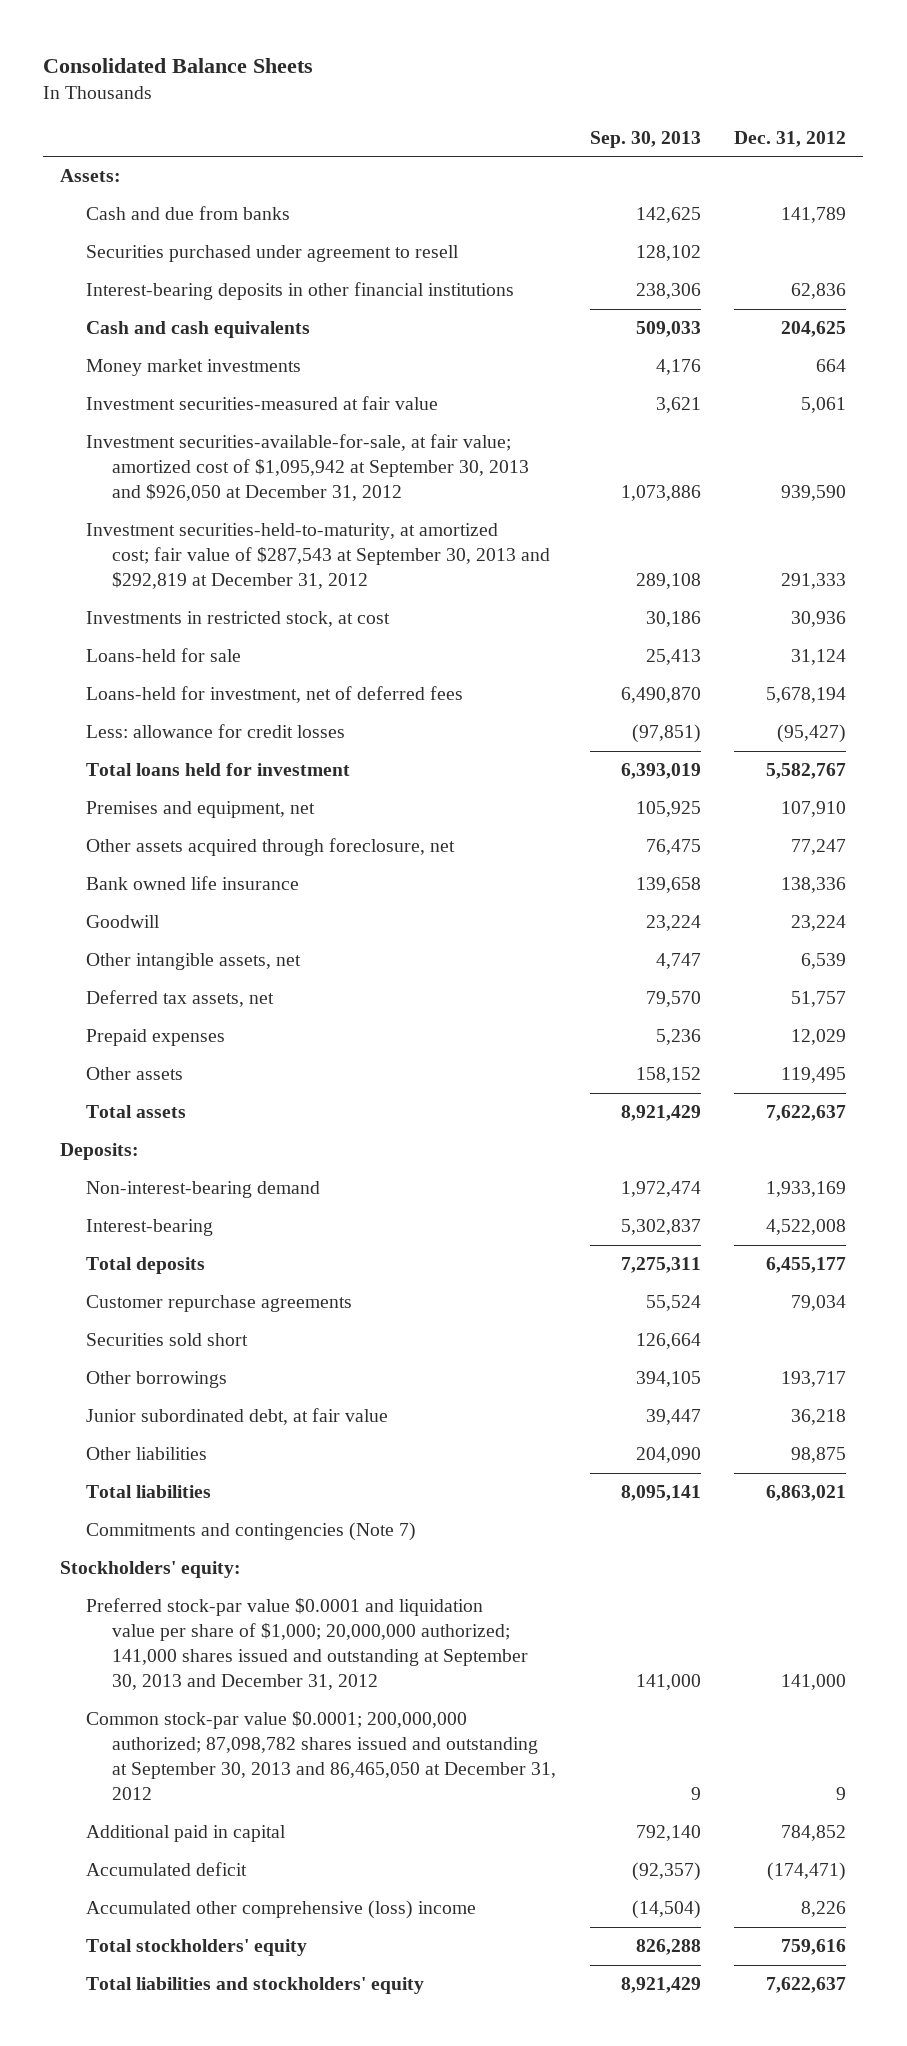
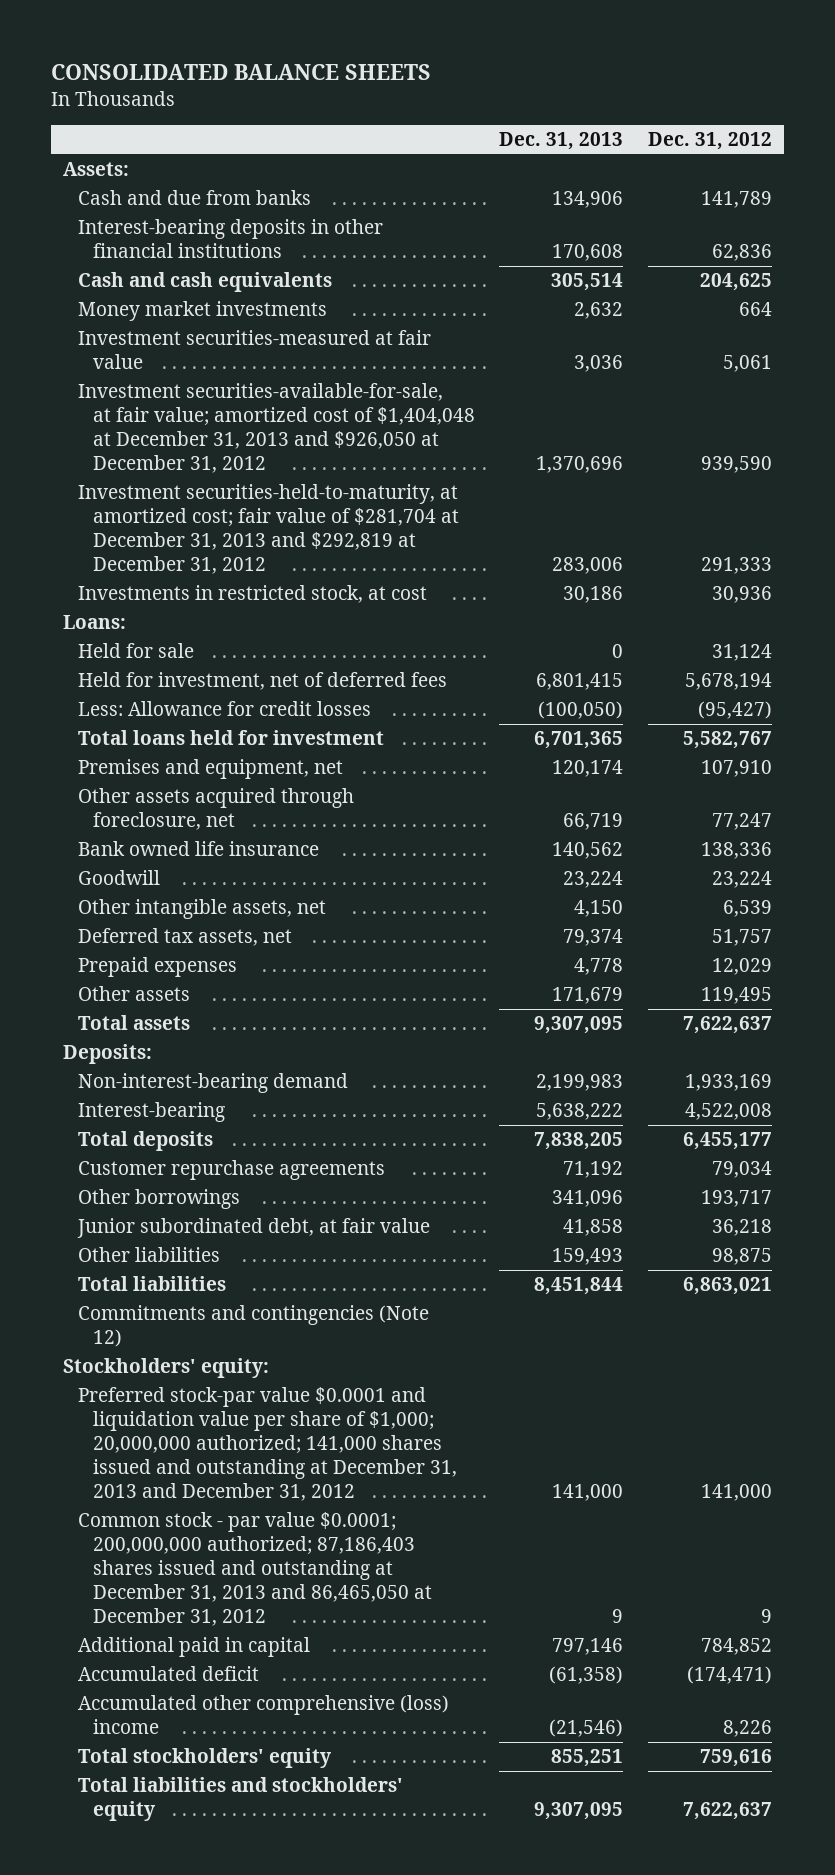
- Consolidated Balance Sheets
+ CONSOLIDATED BALANCE SHEETS
- | Sep. 30, 2013 | Dec. 31, 2012
+ | Dec. 31, 2013 | Dec. 31, 2012
- Securities purchased under agreement to resell | 128,102 |
- Investment securities-available-for-sale, at fair value; amortized cost of $1,095,942 at September 30, 2013 and $926,050 at December 31, 2012 | 1,073,886 | 939,590
- Investment securities-held-to-maturity, at amortized cost; fair value of $287,543 at September 30, 2013 and $292,819 at December 31, 2012 | 289,108 | 291,333
+ Investment securities-available-for-sale, at fair value; amortized cost of $1,404,048 at December 31, 2013 and $926,050 at December 31, 2012 | 1,370,696 | 939,590
+ Investment securities-held-to-maturity, at amortized cost; fair value of $281,704 at December 31, 2013 and $292,819 at December 31, 2012 | 283,006 | 291,333
- Loans-held for sale | 25,413 | 31,124
- Loans-held for investment, net of deferred fees | 6,490,870 | 5,678,194
- Less: allowance for credit losses | (97,851) | (95,427)
+ Loans:
+ Held for sale | 0 | 31,124
+ Held for investment, net of deferred fees | 6,801,415 | 5,678,194
+ Less: Allowance for credit losses | (100,050) | (95,427)
- Securities sold short | 126,664 |
- Commitments and contingencies (Note 7)
+ Commitments and contingencies (Note 12)
- Preferred stock-par value $0.0001 and liquidation value per share of $1,000; 20,000,000 authorized; 141,000 shares issued and outstanding at September 30, 2013 and December 31, 2012 | 141,000 | 141,000
- Common stock-par value $0.0001; 200,000,000 authorized; 87,098,782 shares issued and outstanding at September 30, 2013 and 86,465,050 at December 31, 2012 | 9 | 9
+ Preferred stock-par value $0.0001 and liquidation value per share of $1,000; 20,000,000 authorized; 141,000 shares issued and outstanding at December 31, 2013 and December 31, 2012 | 141,000 | 141,000
+ Common stock - par value $0.0001; 200,000,000 authorized; 87,186,403 shares issued and outstanding at December 31, 2013 and 86,465,050 at December 31, 2012 | 9 | 9

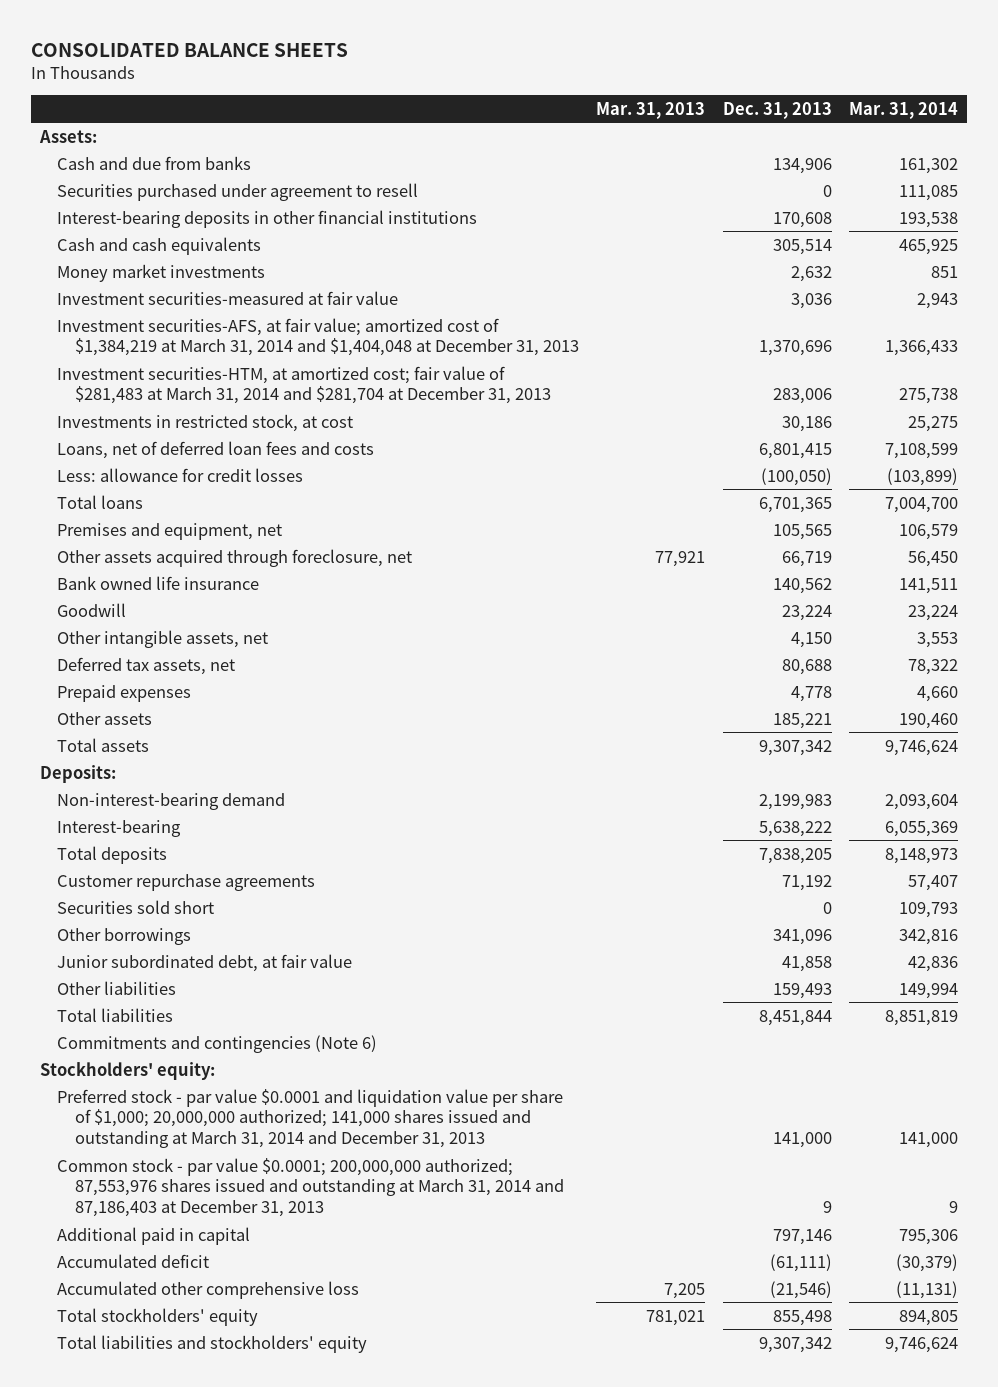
- | Dec. 31, 2013 | Dec. 31, 2012
+ | Mar. 31, 2013 | Dec. 31, 2013 | Mar. 31, 2014
+ Securities purchased under agreement to resell | | 0 | 111,085
- Investment securities-available-for-sale, at fair value; amortized cost of $1,404,048 at December 31, 2013 and $926,050 at December 31, 2012 | 1,370,696 | 939,590
- Investment securities-held-to-maturity, at amortized cost; fair value of $281,704 at December 31, 2013 and $292,819 at December 31, 2012 | 283,006 | 291,333
+ Investment securities-AFS, at fair value; amortized cost of $1,384,219 at March 31, 2014 and $1,404,048 at December 31, 2013 | | 1,370,696 | 1,366,433
+ Investment securities-HTM, at amortized cost; fair value of $281,483 at March 31, 2014 and $281,704 at December 31, 2013 | | 283,006 | 275,738
- Loans:
- Held for sale | 0 | 31,124
- Held for investment, net of deferred fees | 6,801,415 | 5,678,194
- Less: Allowance for credit losses | (100,050) | (95,427)
- Total loans held for investment | 6,701,365 | 5,582,767
- Premises and equipment, net | 120,174 | 107,910
+ Loans, net of deferred loan fees and costs | | 6,801,415 | 7,108,599
+ Less: allowance for credit losses | | (100,050) | (103,899)
+ Total loans | | 6,701,365 | 7,004,700
+ Premises and equipment, net | | 105,565 | 106,579
- Deferred tax assets, net | 79,374 | 51,757
+ Deferred tax assets, net | | 80,688 | 78,322
- Other assets | 171,679 | 119,495
- Total assets | 9,307,095 | 7,622,637
+ Other assets | | 185,221 | 190,460
+ Total assets | | 9,307,342 | 9,746,624
+ Securities sold short | | 0 | 109,793
- Commitments and contingencies (Note 12)
+ Commitments and contingencies (Note 6)
- Preferred stock-par value $0.0001 and liquidation value per share of $1,000; 20,000,000 authorized; 141,000 shares issued and outstanding at December 31, 2013 and December 31, 2012 | 141,000 | 141,000
- Common stock - par value $0.0001; 200,000,000 authorized; 87,186,403 shares issued and outstanding at December 31, 2013 and 86,465,050 at December 31, 2012 | 9 | 9
+ Preferred stock - par value $0.0001 and liquidation value per share of $1,000; 20,000,000 authorized; 141,000 shares issued and outstanding at March 31, 2014 and December 31, 2013 | | 141,000 | 141,000
+ Common stock - par value $0.0001; 200,000,000 authorized; 87,553,976 shares issued and outstanding at March 31, 2014 and 87,186,403 at December 31, 2013 | | 9 | 9
- Accumulated deficit | (61,358) | (174,471)
- Accumulated other comprehensive (loss) income | (21,546) | 8,226
- Total stockholders' equity | 855,251 | 759,616
- Total liabilities and stockholders' equity | 9,307,095 | 7,622,637
+ Accumulated deficit | | (61,111) | (30,379)
+ Accumulated other comprehensive loss | 7,205 | (21,546) | (11,131)
+ Total stockholders' equity | 781,021 | 855,498 | 894,805
+ Total liabilities and stockholders' equity | | 9,307,342 | 9,746,624

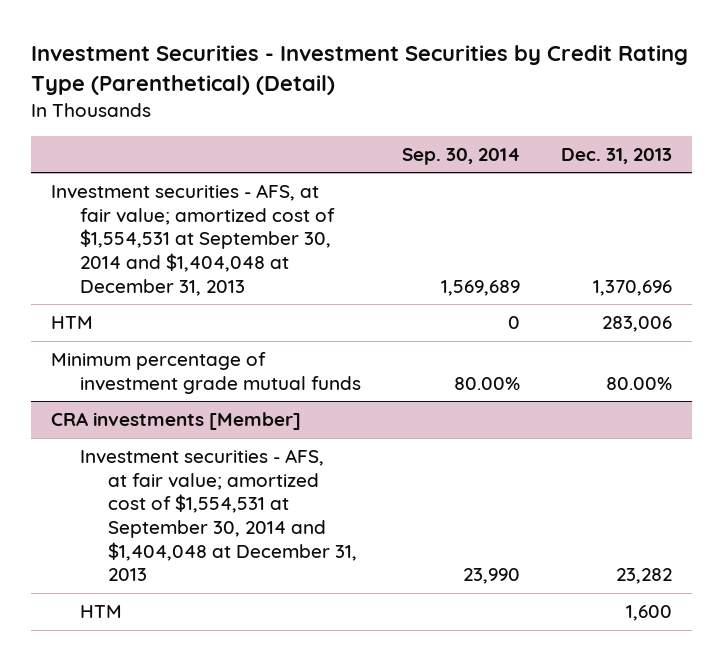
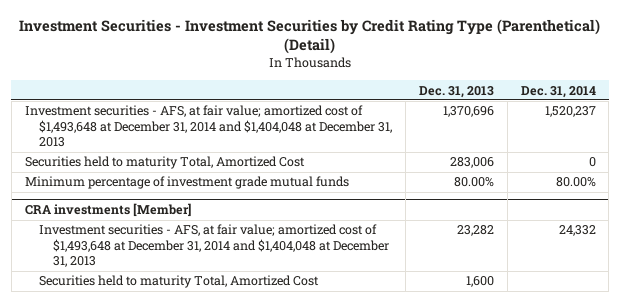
- | Sep. 30, 2014 | Dec. 31, 2013
+ | Dec. 31, 2013 | Dec. 31, 2014
- Investment securities - AFS, at fair value; amortized cost of $1,554,531 at September 30, 2014 and $1,404,048 at December 31, 2013 | 1,569,689 | 1,370,696
- HTM | 0 | 283,006
+ Investment securities - AFS, at fair value; amortized cost of $1,493,648 at December 31, 2014 and $1,404,048 at December 31, 2013 | 1,370,696 | 1,520,237
+ Securities held to maturity Total, Amortized Cost | 283,006 | 0
@ CRA investments [Member]
- Investment securities - AFS, at fair value; amortized cost of $1,554,531 at September 30, 2014 and $1,404,048 at December 31, 2013 | 23,990 | 23,282
- HTM | | 1,600
+ Investment securities - AFS, at fair value; amortized cost of $1,493,648 at December 31, 2014 and $1,404,048 at December 31, 2013 | 23,282 | 24,332
+ Securities held to maturity Total, Amortized Cost | 1,600 |

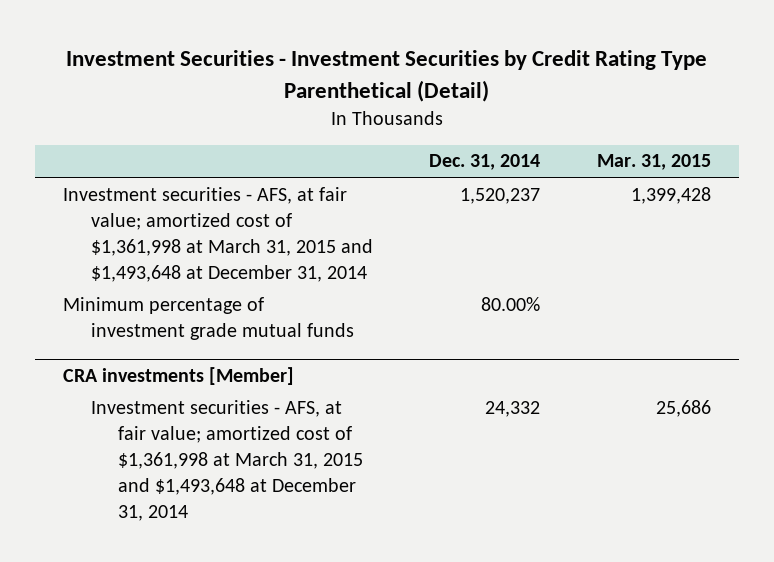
- Investment Securities - Investment Securities by Credit Rating Type (Parenthetical) (Detail)
+ Investment Securities - Investment Securities by Credit Rating Type Parenthetical (Detail)
- | Dec. 31, 2013 | Dec. 31, 2014
+ | Dec. 31, 2014 | Mar. 31, 2015
- Investment securities - AFS, at fair value; amortized cost of $1,493,648 at December 31, 2014 and $1,404,048 at December 31, 2013 | 1,370,696 | 1,520,237
- Securities held to maturity Total, Amortized Cost | 283,006 | 0
+ Investment securities - AFS, at fair value; amortized cost of $1,361,998 at March 31, 2015 and $1,493,648 at December 31, 2014 | 1,520,237 | 1,399,428
@ CRA investments [Member]
- Investment securities - AFS, at fair value; amortized cost of $1,493,648 at December 31, 2014 and $1,404,048 at December 31, 2013 | 23,282 | 24,332
- Securities held to maturity Total, Amortized Cost | 1,600 |
+ Investment securities - AFS, at fair value; amortized cost of $1,361,998 at March 31, 2015 and $1,493,648 at December 31, 2014 | 24,332 | 25,686

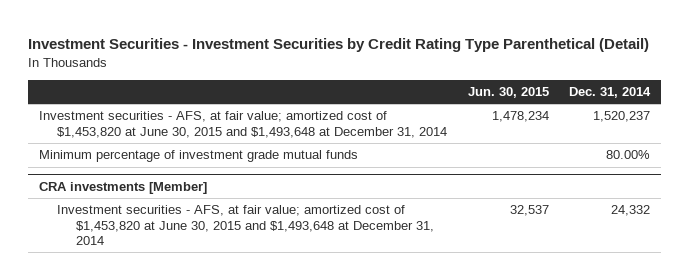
- | Dec. 31, 2014 | Mar. 31, 2015
+ | Jun. 30, 2015 | Dec. 31, 2014
- Investment securities - AFS, at fair value; amortized cost of $1,361,998 at March 31, 2015 and $1,493,648 at December 31, 2014 | 1,520,237 | 1,399,428
+ Investment securities - AFS, at fair value; amortized cost of $1,453,820 at June 30, 2015 and $1,493,648 at December 31, 2014 | 1,478,234 | 1,520,237
@ CRA investments [Member]
- Investment securities - AFS, at fair value; amortized cost of $1,361,998 at March 31, 2015 and $1,493,648 at December 31, 2014 | 24,332 | 25,686
+ Investment securities - AFS, at fair value; amortized cost of $1,453,820 at June 30, 2015 and $1,493,648 at December 31, 2014 | 32,537 | 24,332

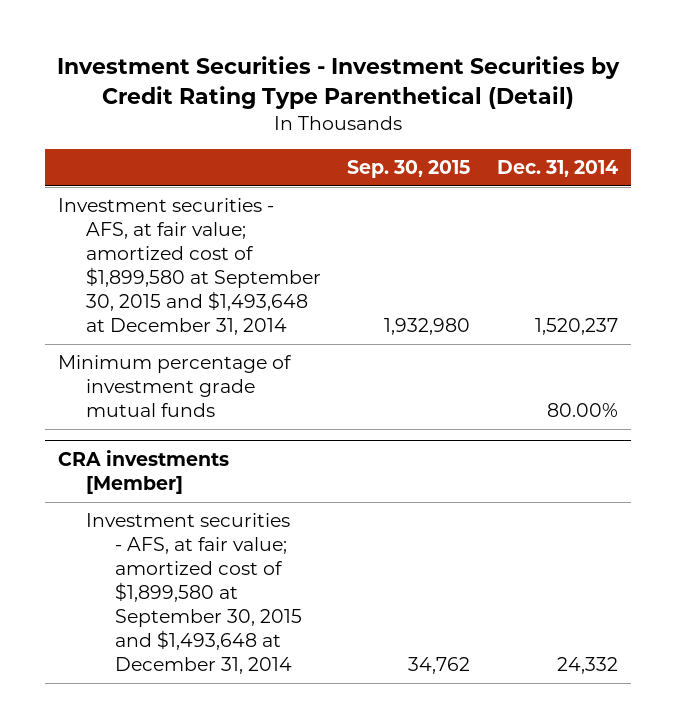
- | Jun. 30, 2015 | Dec. 31, 2014
+ | Sep. 30, 2015 | Dec. 31, 2014
- Investment securities - AFS, at fair value; amortized cost of $1,453,820 at June 30, 2015 and $1,493,648 at December 31, 2014 | 1,478,234 | 1,520,237
+ Investment securities - AFS, at fair value; amortized cost of $1,899,580 at September 30, 2015 and $1,493,648 at December 31, 2014 | 1,932,980 | 1,520,237
@ CRA investments [Member]
- Investment securities - AFS, at fair value; amortized cost of $1,453,820 at June 30, 2015 and $1,493,648 at December 31, 2014 | 32,537 | 24,332
+ Investment securities - AFS, at fair value; amortized cost of $1,899,580 at September 30, 2015 and $1,493,648 at December 31, 2014 | 34,762 | 24,332

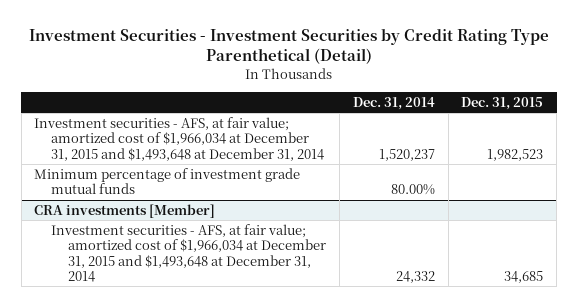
- | Sep. 30, 2015 | Dec. 31, 2014
+ | Dec. 31, 2014 | Dec. 31, 2015
- Investment securities - AFS, at fair value; amortized cost of $1,899,580 at September 30, 2015 and $1,493,648 at December 31, 2014 | 1,932,980 | 1,520,237
+ Investment securities - AFS, at fair value; amortized cost of $1,966,034 at December 31, 2015 and $1,493,648 at December 31, 2014 | 1,520,237 | 1,982,523
@ CRA investments [Member]
- Investment securities - AFS, at fair value; amortized cost of $1,899,580 at September 30, 2015 and $1,493,648 at December 31, 2014 | 34,762 | 24,332
+ Investment securities - AFS, at fair value; amortized cost of $1,966,034 at December 31, 2015 and $1,493,648 at December 31, 2014 | 24,332 | 34,685

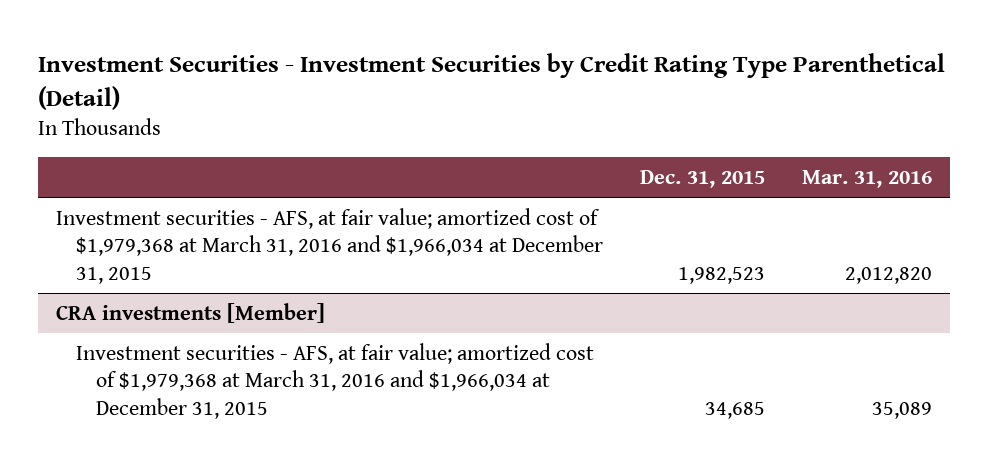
- | Dec. 31, 2014 | Dec. 31, 2015
+ | Dec. 31, 2015 | Mar. 31, 2016
- Investment securities - AFS, at fair value; amortized cost of $1,966,034 at December 31, 2015 and $1,493,648 at December 31, 2014 | 1,520,237 | 1,982,523
- Minimum percentage of investment grade mutual funds | 80.00% |
+ Investment securities - AFS, at fair value; amortized cost of $1,979,368 at March 31, 2016 and $1,966,034 at December 31, 2015 | 1,982,523 | 2,012,820
@ CRA investments [Member]
- Investment securities - AFS, at fair value; amortized cost of $1,966,034 at December 31, 2015 and $1,493,648 at December 31, 2014 | 24,332 | 34,685
+ Investment securities - AFS, at fair value; amortized cost of $1,979,368 at March 31, 2016 and $1,966,034 at December 31, 2015 | 34,685 | 35,089

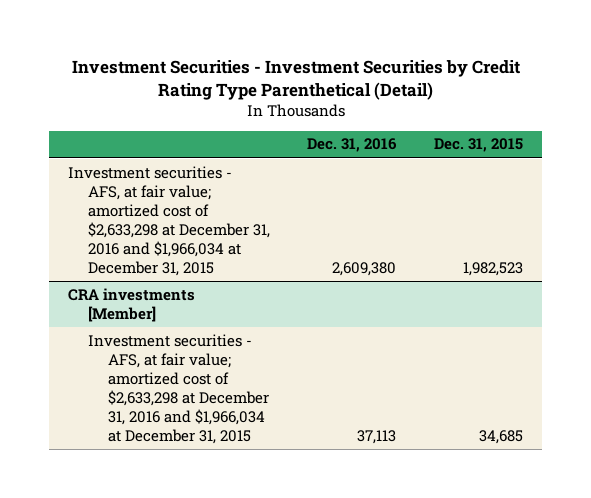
- | Dec. 31, 2015 | Mar. 31, 2016
+ | Dec. 31, 2016 | Dec. 31, 2015
- Investment securities - AFS, at fair value; amortized cost of $1,979,368 at March 31, 2016 and $1,966,034 at December 31, 2015 | 1,982,523 | 2,012,820
+ Investment securities - AFS, at fair value; amortized cost of $2,633,298 at December 31, 2016 and $1,966,034 at December 31, 2015 | 2,609,380 | 1,982,523
@ CRA investments [Member]
- Investment securities - AFS, at fair value; amortized cost of $1,979,368 at March 31, 2016 and $1,966,034 at December 31, 2015 | 34,685 | 35,089
+ Investment securities - AFS, at fair value; amortized cost of $2,633,298 at December 31, 2016 and $1,966,034 at December 31, 2015 | 37,113 | 34,685

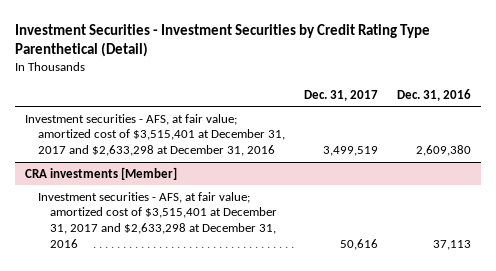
- | Dec. 31, 2016 | Dec. 31, 2015
+ | Dec. 31, 2017 | Dec. 31, 2016
- Investment securities - AFS, at fair value; amortized cost of $2,633,298 at December 31, 2016 and $1,966,034 at December 31, 2015 | 2,609,380 | 1,982,523
+ Investment securities - AFS, at fair value; amortized cost of $3,515,401 at December 31, 2017 and $2,633,298 at December 31, 2016 | 3,499,519 | 2,609,380
@ CRA investments [Member]
- Investment securities - AFS, at fair value; amortized cost of $2,633,298 at December 31, 2016 and $1,966,034 at December 31, 2015 | 37,113 | 34,685
+ Investment securities - AFS, at fair value; amortized cost of $3,515,401 at December 31, 2017 and $2,633,298 at December 31, 2016 | 50,616 | 37,113

